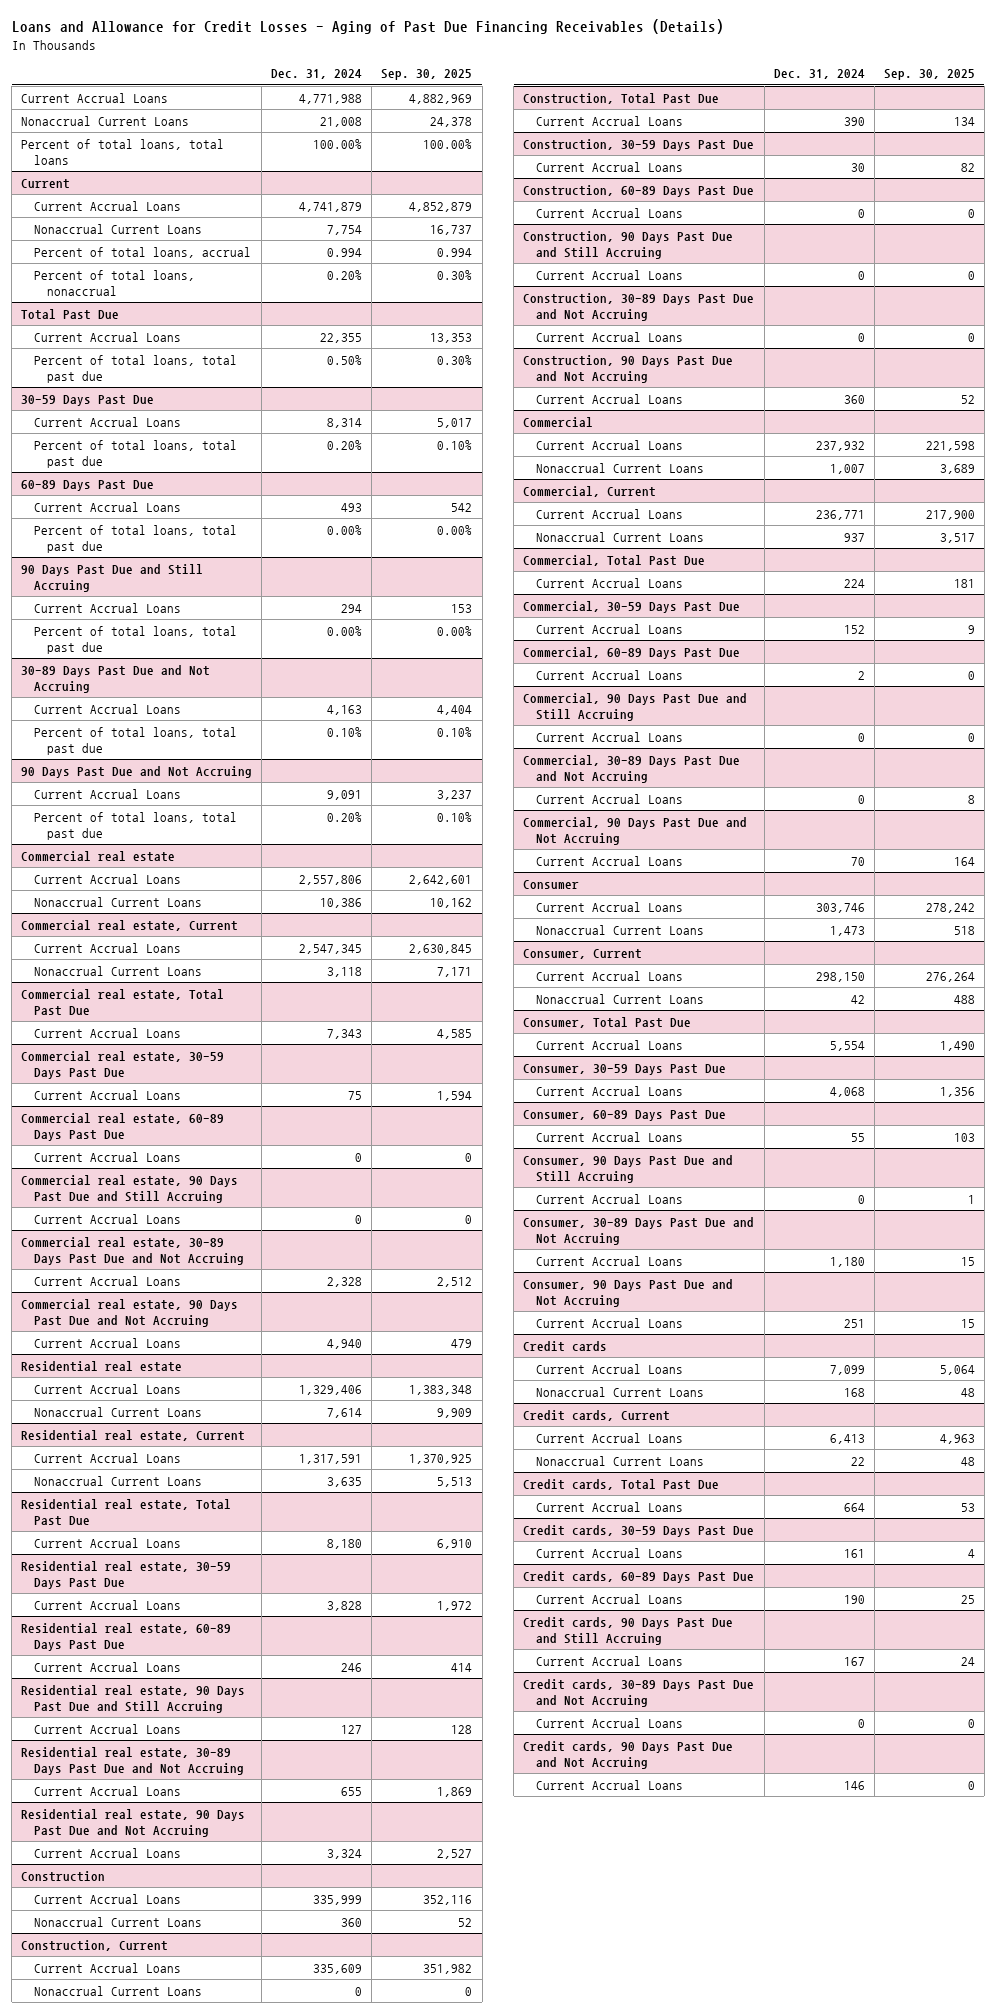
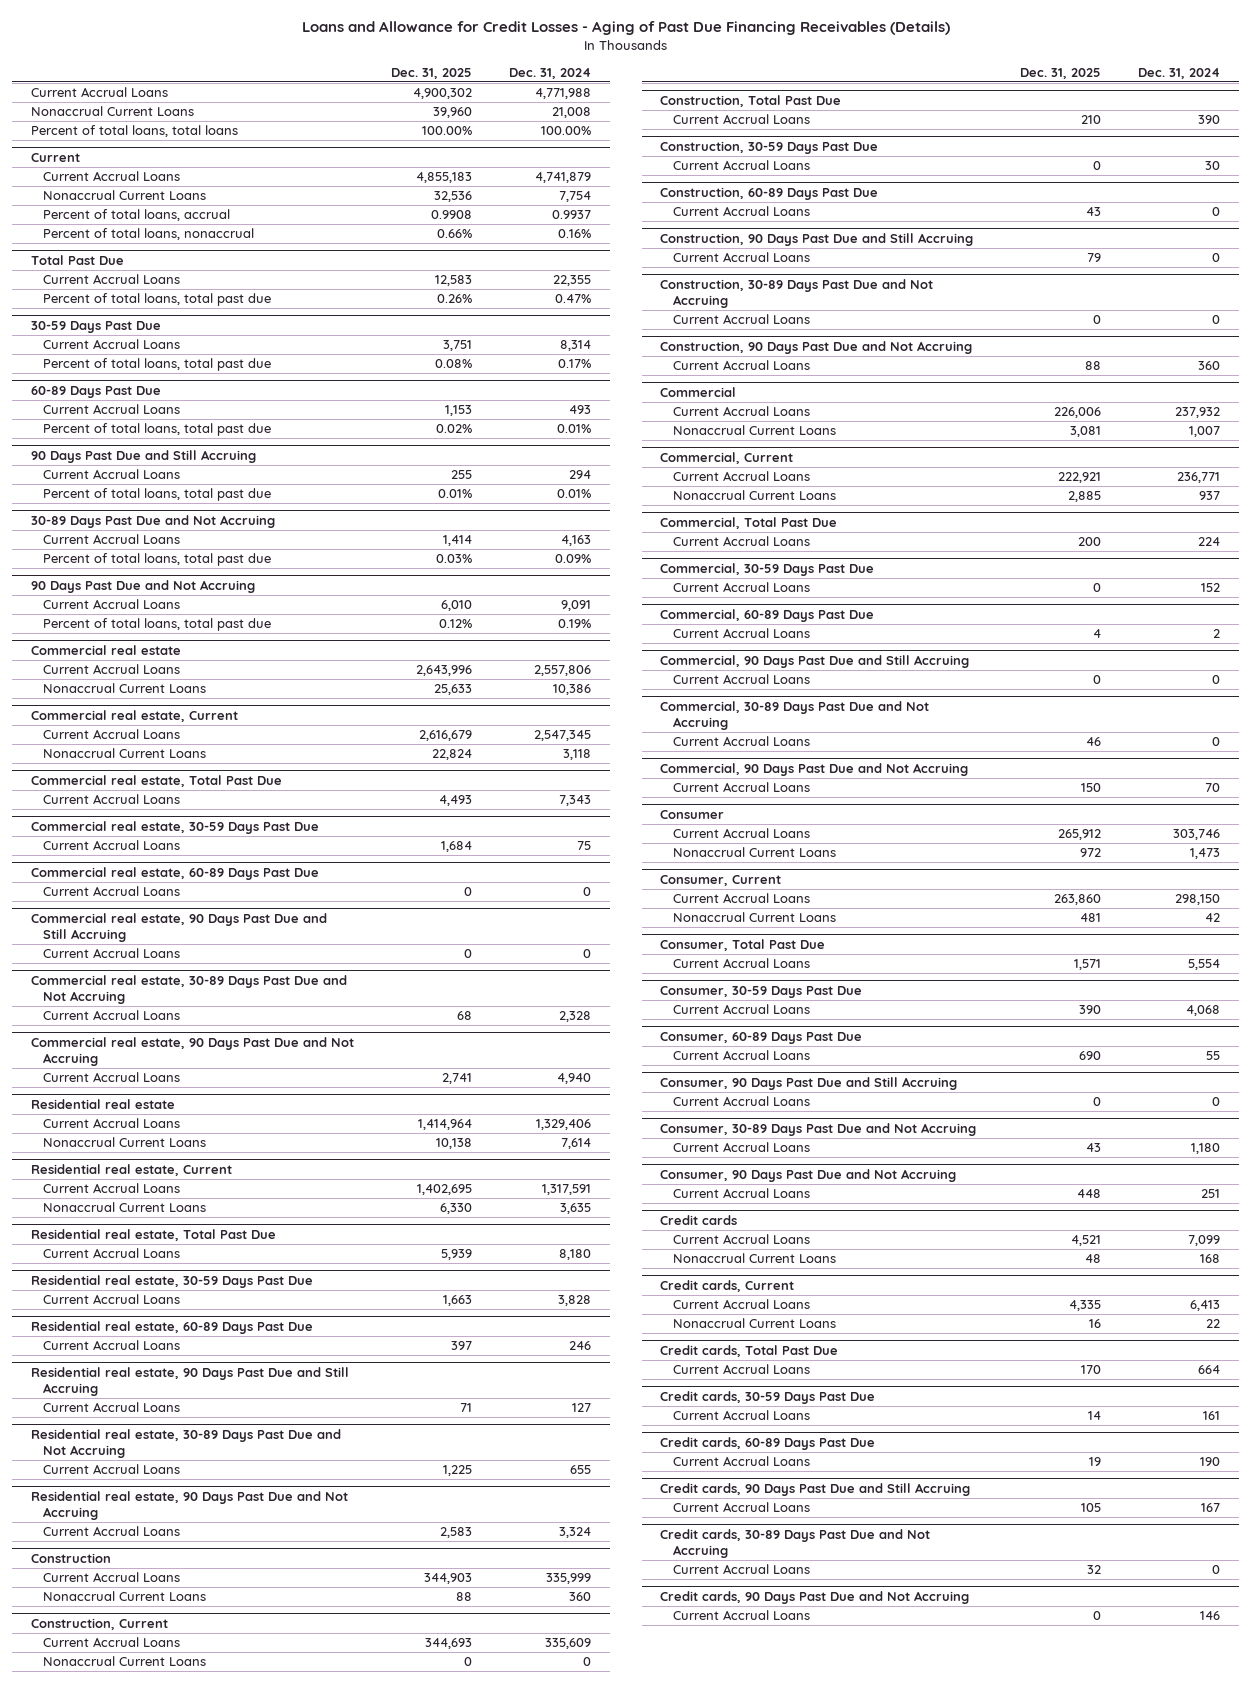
- | Dec. 31, 2024 | Sep. 30, 2025
+ | Dec. 31, 2025 | Dec. 31, 2024
@ Current
- Percent of total loans, accrual | 0.994 | 0.994
- Percent of total loans, nonaccrual | 0.20% | 0.30%
+ Percent of total loans, accrual | 0.9908 | 0.9937
+ Percent of total loans, nonaccrual | 0.66% | 0.16%
@ Total Past Due
- Percent of total loans, total past due | 0.50% | 0.30%
+ Percent of total loans, total past due | 0.26% | 0.47%
@ 30-59 Days Past Due
- Percent of total loans, total past due | 0.20% | 0.10%
+ Percent of total loans, total past due | 0.08% | 0.17%
@ 60-89 Days Past Due
- Percent of total loans, total past due | 0.00% | 0.00%
+ Percent of total loans, total past due | 0.02% | 0.01%
@ 90 Days Past Due and Still Accruing
- Percent of total loans, total past due | 0.00% | 0.00%
+ Percent of total loans, total past due | 0.01% | 0.01%
@ 30-89 Days Past Due and Not Accruing
- Percent of total loans, total past due | 0.10% | 0.10%
+ Percent of total loans, total past due | 0.03% | 0.09%
@ 90 Days Past Due and Not Accruing
- Percent of total loans, total past due | 0.20% | 0.10%
+ Percent of total loans, total past due | 0.12% | 0.19%

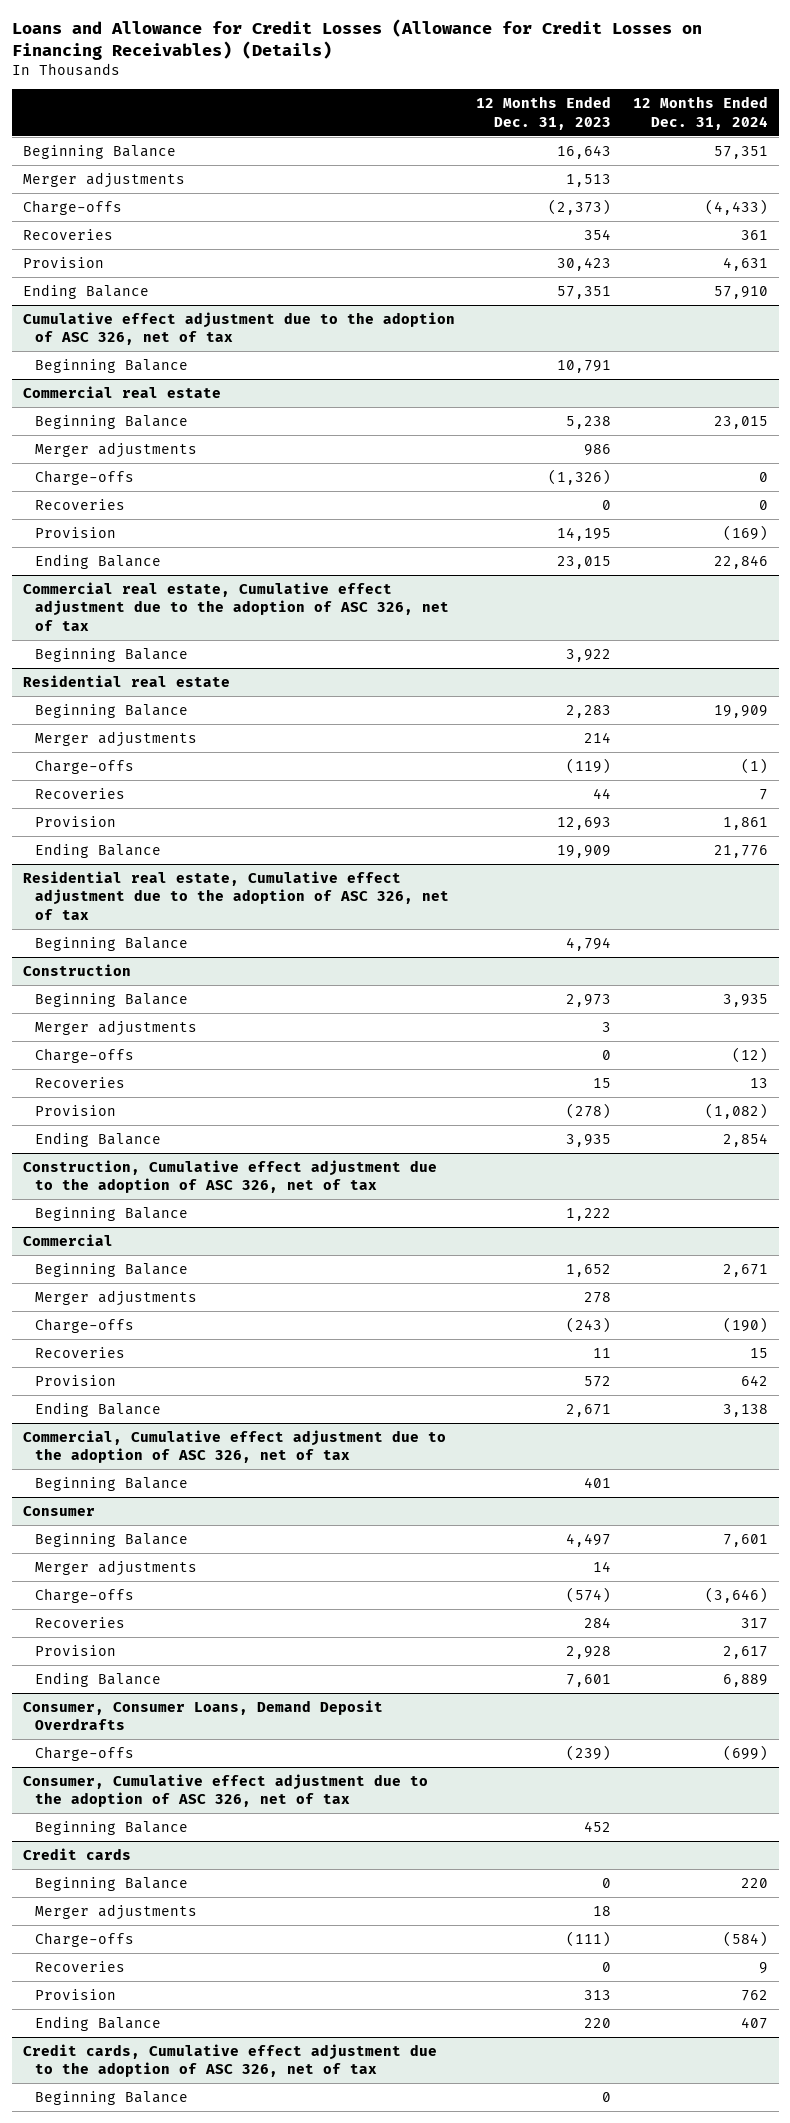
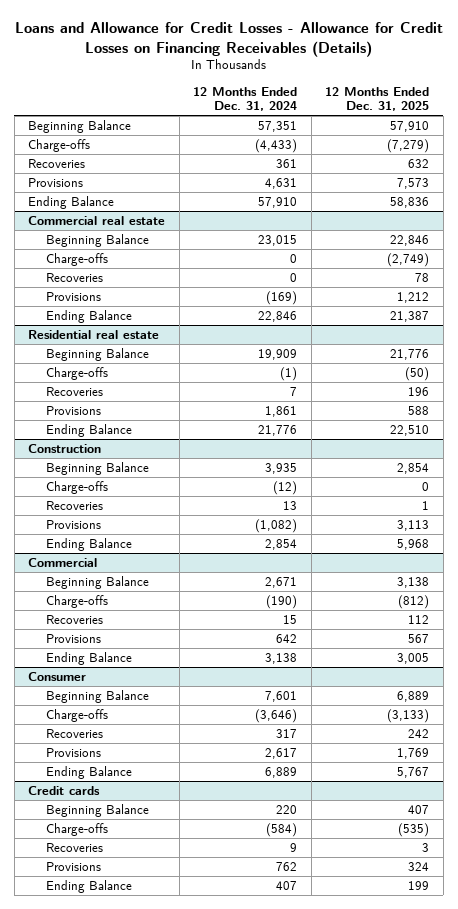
- Loans and Allowance for Credit Losses (Allowance for Credit Losses on Financing Receivables) (Details)
+ Loans and Allowance for Credit Losses - Allowance for Credit Losses on Financing Receivables (Details)
- | 12 Months Ended Dec. 31, 2023 | 12 Months Ended Dec. 31, 2024
+ | 12 Months Ended Dec. 31, 2024 | 12 Months Ended Dec. 31, 2025
- Merger adjustments | 1,513 |
- Provision | 30,423 | 4,631
+ Provisions | 4,631 | 7,573
- Cumulative effect adjustment due to the adoption of ASC 326, net of tax
- Beginning Balance | 10,791 |
@ Commercial real estate
- Merger adjustments | 986 |
- Provision | 14,195 | (169)
+ Provisions | (169) | 1,212
- Commercial real estate, Cumulative effect adjustment due to the adoption of ASC 326, net of tax
- Beginning Balance | 3,922 |
@ Residential real estate
- Merger adjustments | 214 |
- Provision | 12,693 | 1,861
+ Provisions | 1,861 | 588
- Residential real estate, Cumulative effect adjustment due to the adoption of ASC 326, net of tax
- Beginning Balance | 4,794 |
@ Construction
- Merger adjustments | 3 |
- Provision | (278) | (1,082)
+ Provisions | (1,082) | 3,113
- Construction, Cumulative effect adjustment due to the adoption of ASC 326, net of tax
- Beginning Balance | 1,222 |
@ Commercial
- Merger adjustments | 278 |
- Provision | 572 | 642
+ Provisions | 642 | 567
- Commercial, Cumulative effect adjustment due to the adoption of ASC 326, net of tax
- Beginning Balance | 401 |
@ Consumer
- Merger adjustments | 14 |
- Provision | 2,928 | 2,617
+ Provisions | 2,617 | 1,769
- Consumer, Consumer Loans, Demand Deposit Overdrafts
- Charge-offs | (239) | (699)
- Consumer, Cumulative effect adjustment due to the adoption of ASC 326, net of tax
- Beginning Balance | 452 |
@ Credit cards
- Merger adjustments | 18 |
- Provision | 313 | 762
+ Provisions | 762 | 324
- Credit cards, Cumulative effect adjustment due to the adoption of ASC 326, net of tax
- Beginning Balance | 0 |

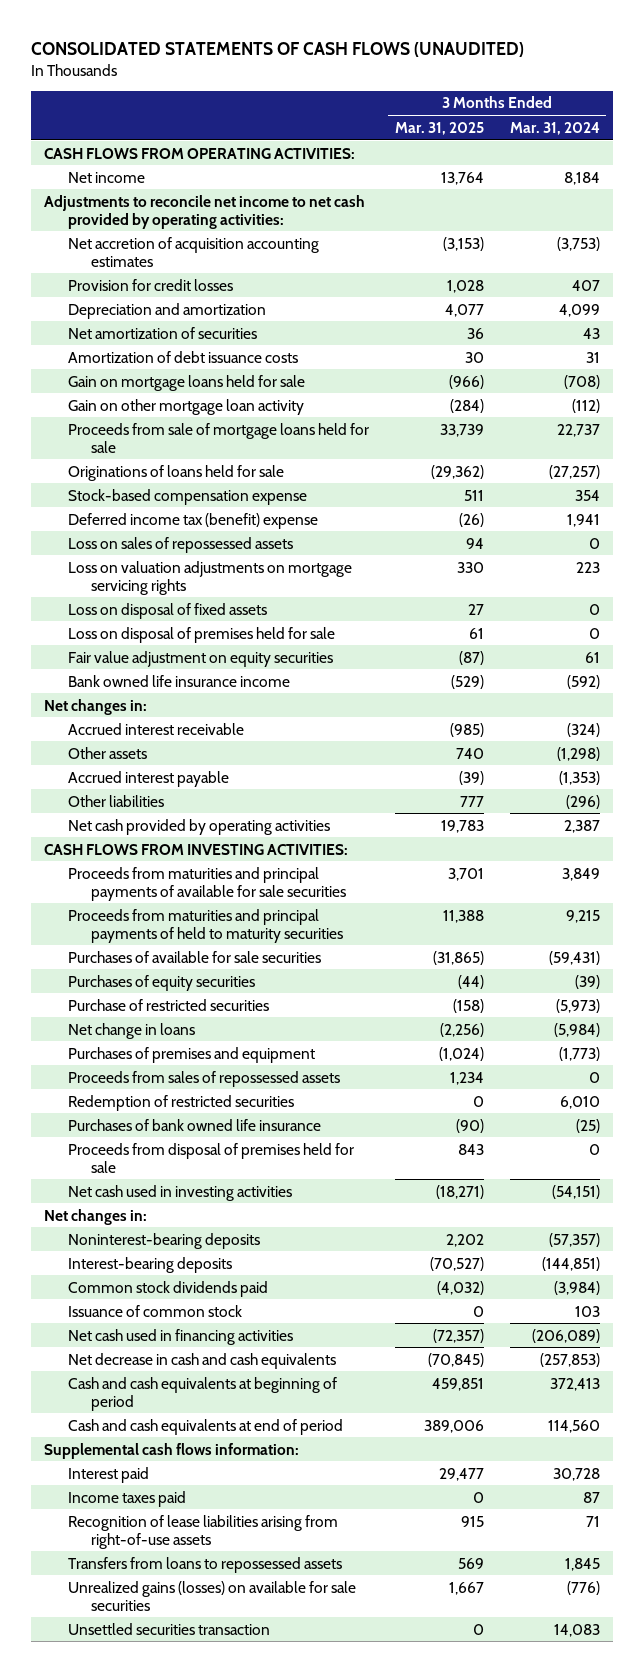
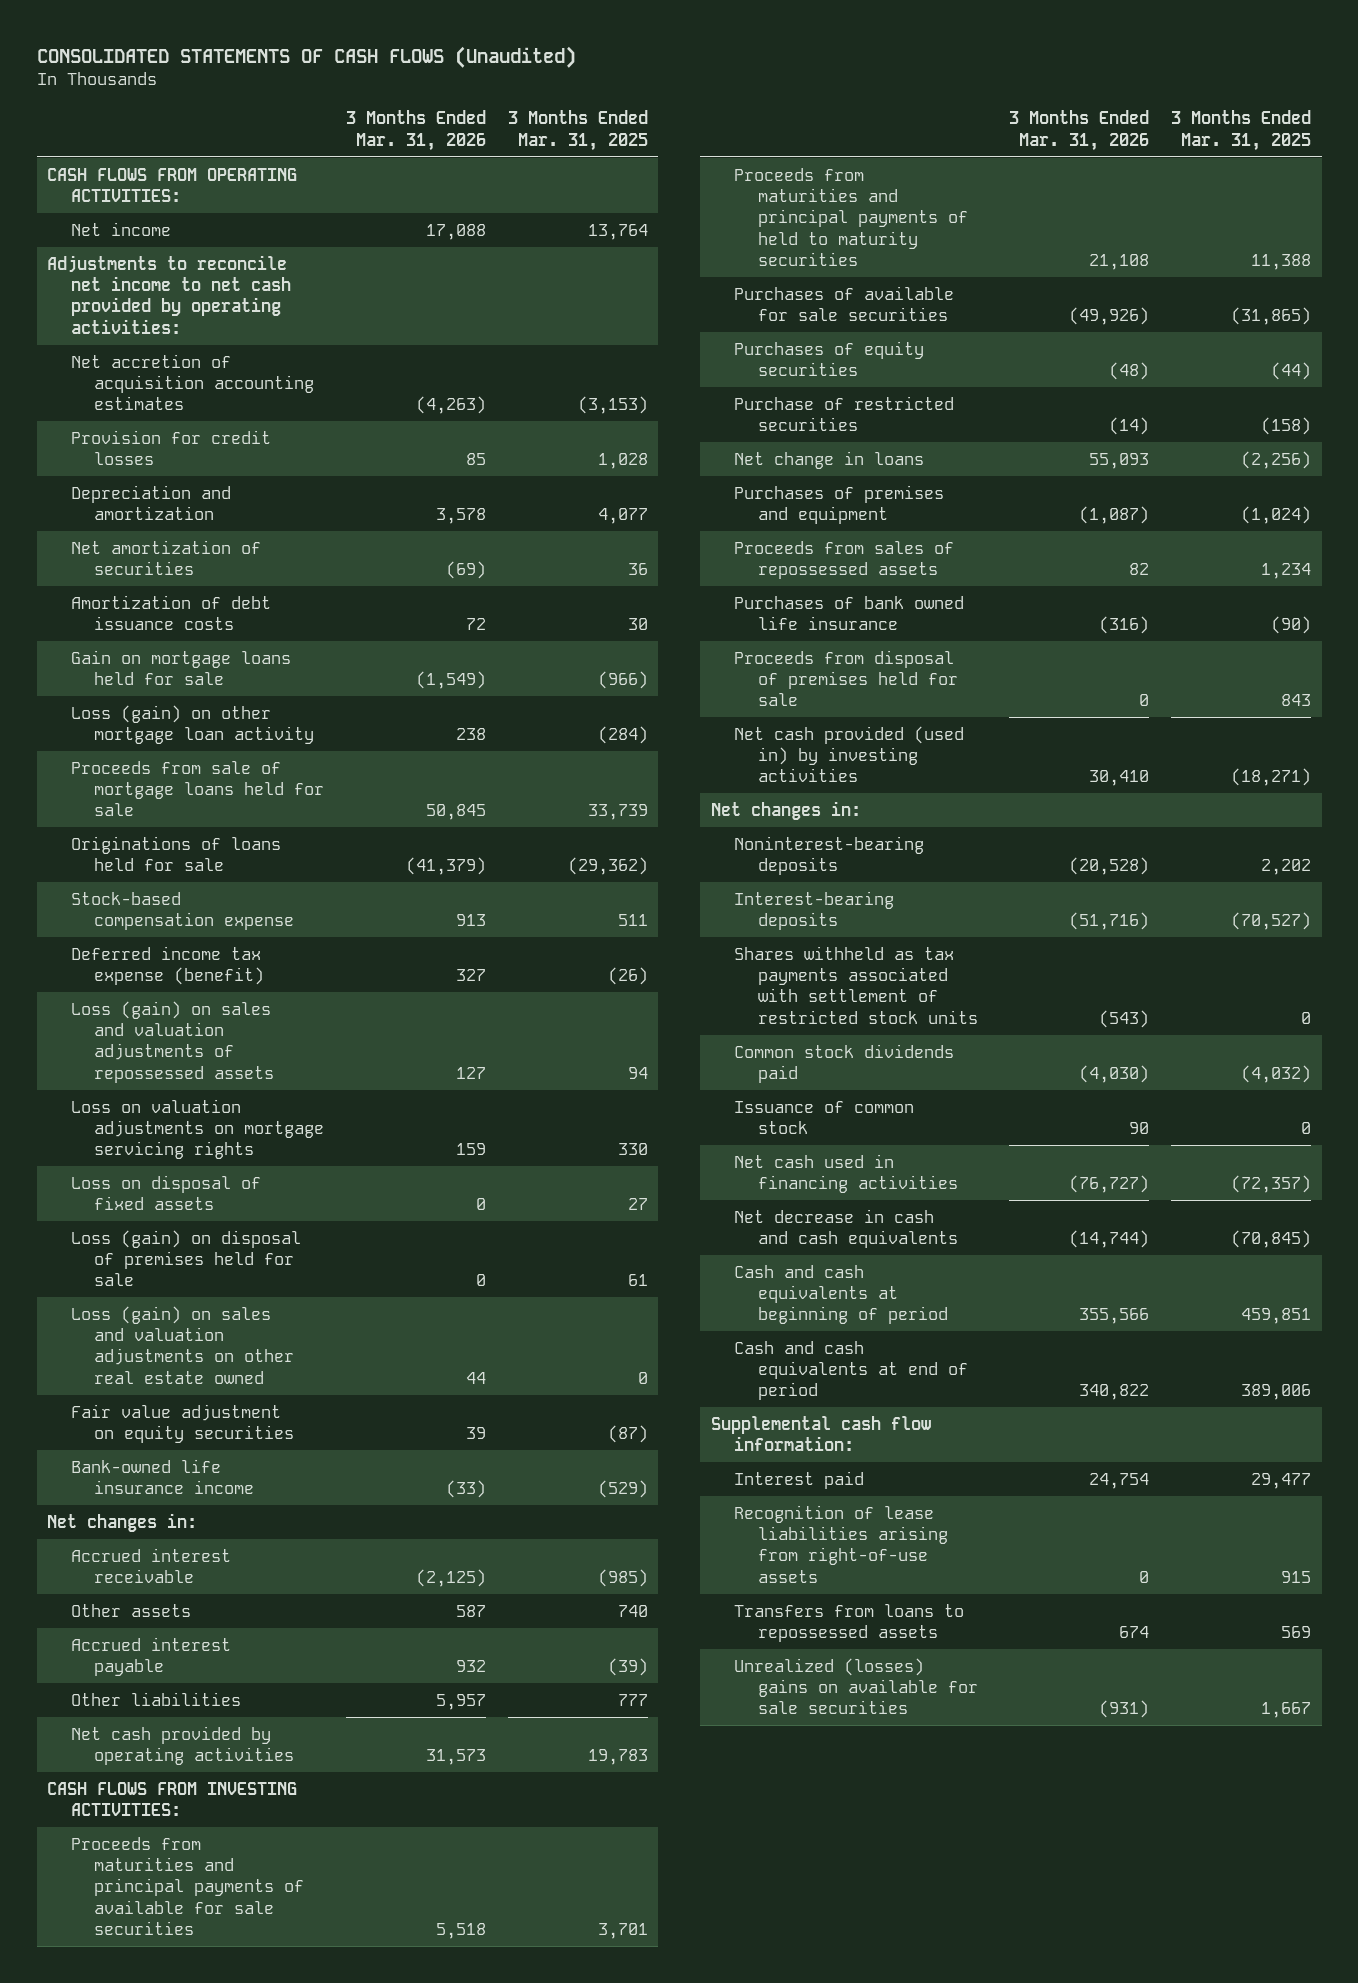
- CONSOLIDATED STATEMENTS OF CASH FLOWS (UNAUDITED)
+ CONSOLIDATED STATEMENTS OF CASH FLOWS (Unaudited)
- | 3 Months Ended Mar. 31, 2025 | 3 Months Ended Mar. 31, 2024
+ | 3 Months Ended Mar. 31, 2026 | 3 Months Ended Mar. 31, 2025
- Gain on other mortgage loan activity | (284) | (112)
+ Loss (gain) on other mortgage loan activity | 238 | (284)
- Deferred income tax (benefit) expense | (26) | 1,941
- Loss on sales of repossessed assets | 94 | 0
+ Deferred income tax expense (benefit) | 327 | (26)
+ Loss (gain) on sales and valuation adjustments of repossessed assets | 127 | 94
- Loss on disposal of premises held for sale | 61 | 0
+ Loss (gain) on disposal of premises held for sale | 0 | 61
+ Loss (gain) on sales and valuation adjustments on other real estate owned | 44 | 0
- Bank owned life insurance income | (529) | (592)
+ Bank-owned life insurance income | (33) | (529)
- Redemption of restricted securities | 0 | 6,010
- Net cash used in investing activities | (18,271) | (54,151)
+ Net cash provided (used in) by investing activities | 30,410 | (18,271)
+ Shares withheld as tax payments associated with settlement of restricted stock units | (543) | 0
- Supplemental cash flows information:
+ Supplemental cash flow information:
- Income taxes paid | 0 | 87
- Unrealized gains (losses) on available for sale securities | 1,667 | (776)
- Unsettled securities transaction | 0 | 14,083
+ Unrealized (losses) gains on available for sale securities | (931) | 1,667

